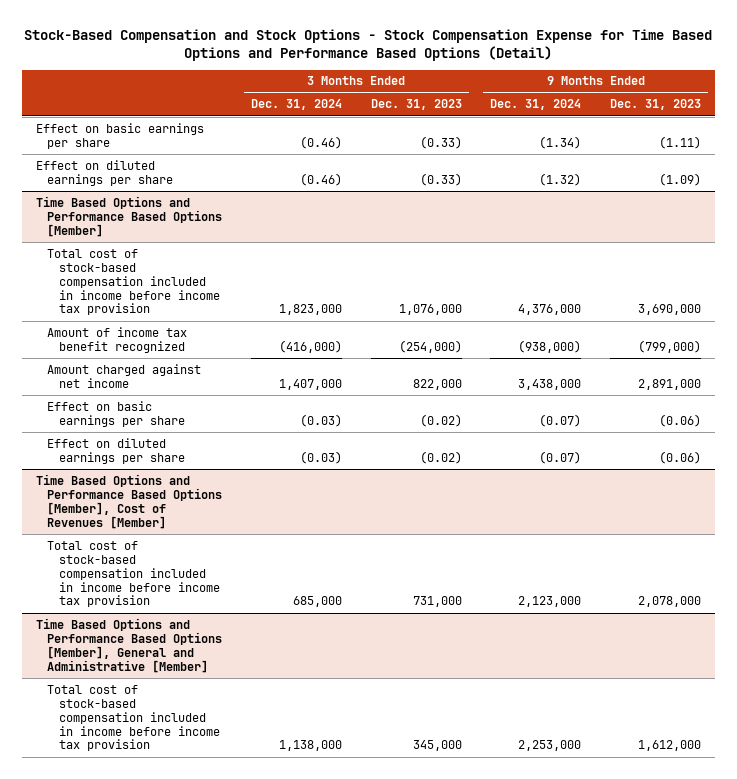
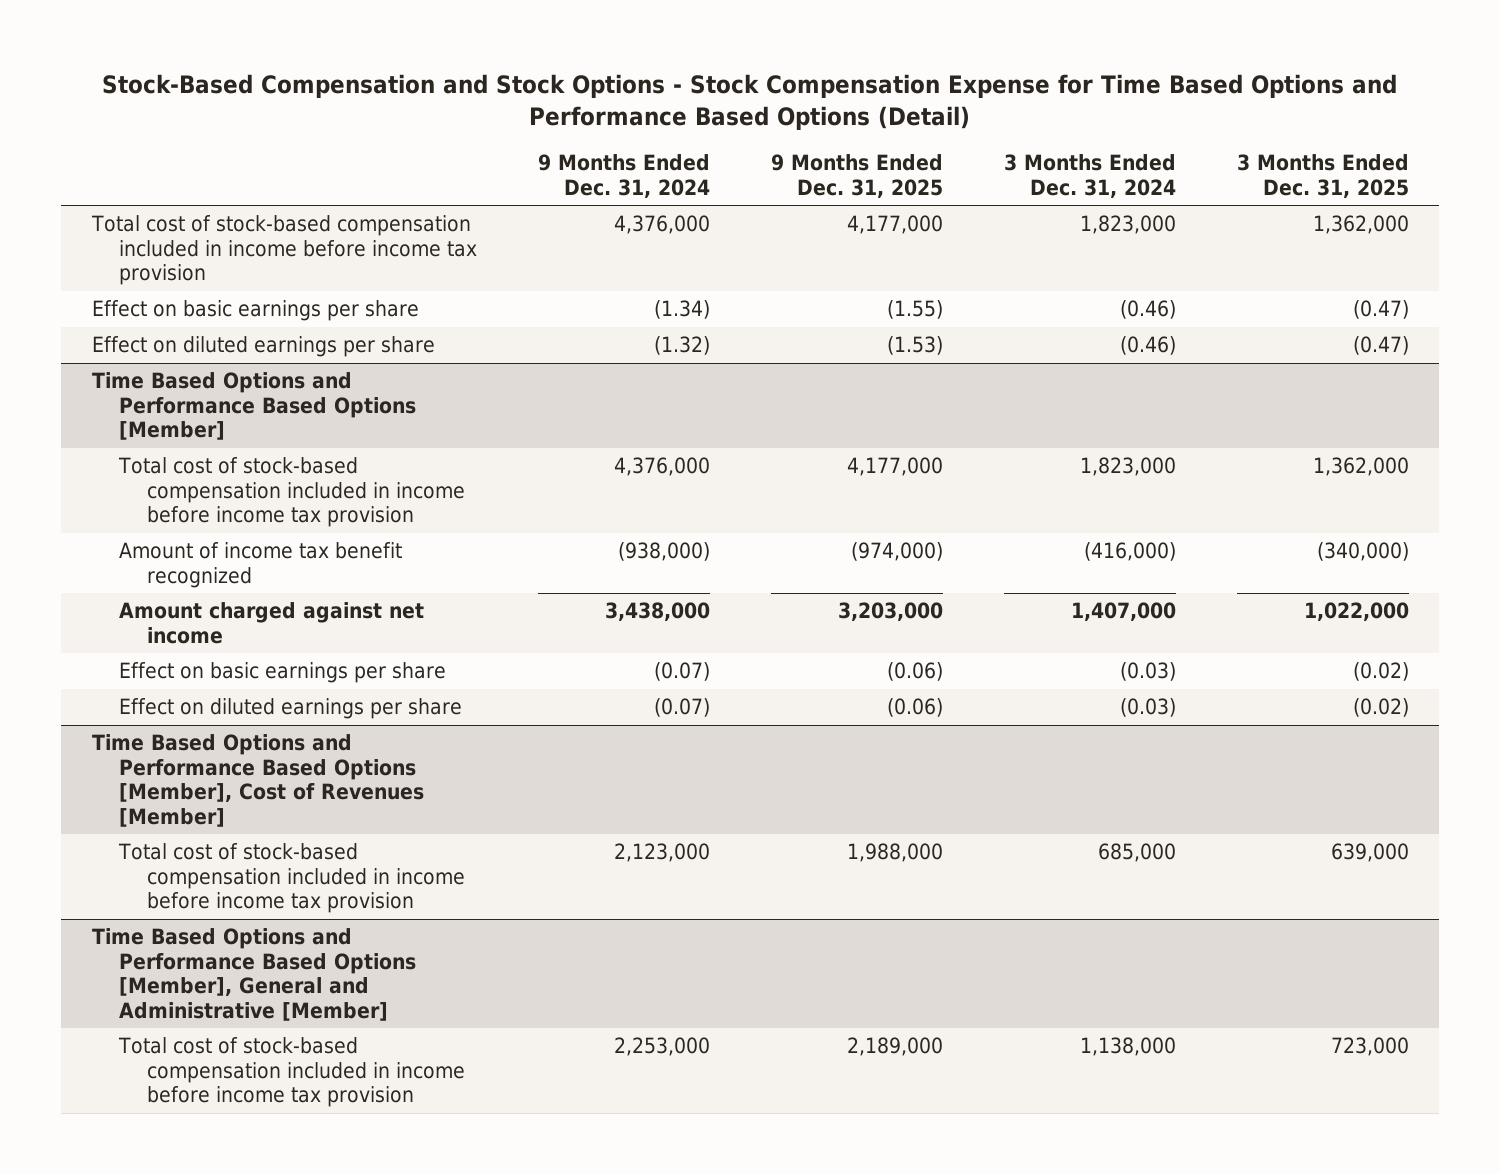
- | 3 Months Ended Dec. 31, 2024 | 3 Months Ended Dec. 31, 2023 | 9 Months Ended Dec. 31, 2024 | 9 Months Ended Dec. 31, 2023
+ | 9 Months Ended Dec. 31, 2024 | 9 Months Ended Dec. 31, 2025 | 3 Months Ended Dec. 31, 2024 | 3 Months Ended Dec. 31, 2025
+ Total cost of stock-based compensation included in income before income tax provision | 4,376,000 | 4,177,000 | 1,823,000 | 1,362,000

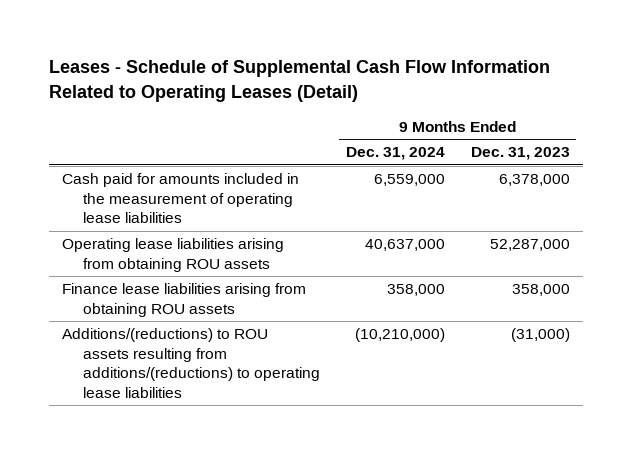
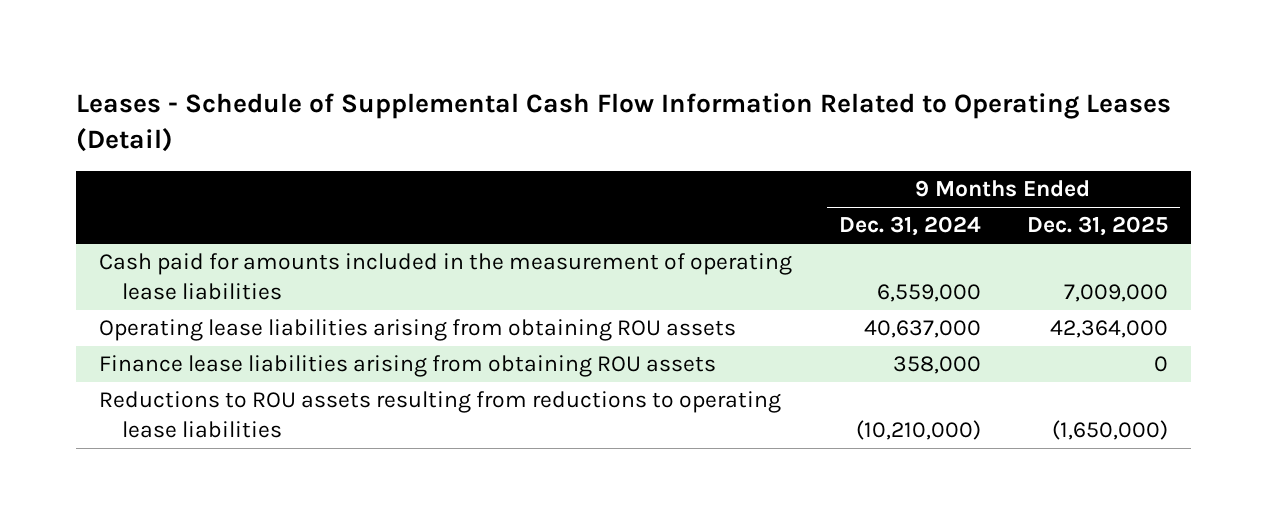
- | 9 Months Ended Dec. 31, 2024 | 9 Months Ended Dec. 31, 2023
+ | 9 Months Ended Dec. 31, 2024 | 9 Months Ended Dec. 31, 2025
- Additions/(reductions) to ROU assets resulting from additions/(reductions) to operating lease liabilities | (10,210,000) | (31,000)
+ Reductions to ROU assets resulting from reductions to operating lease liabilities | (10,210,000) | (1,650,000)

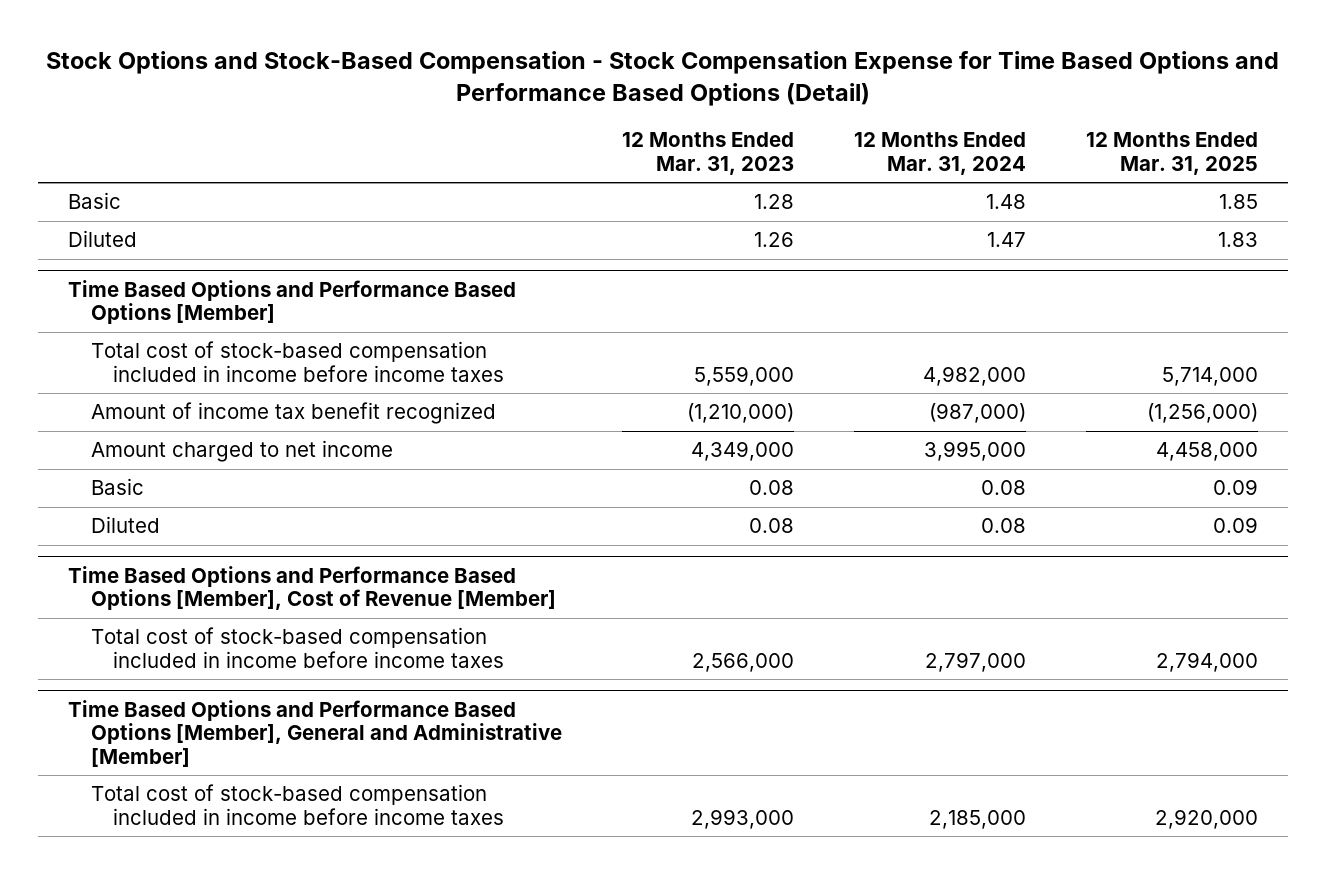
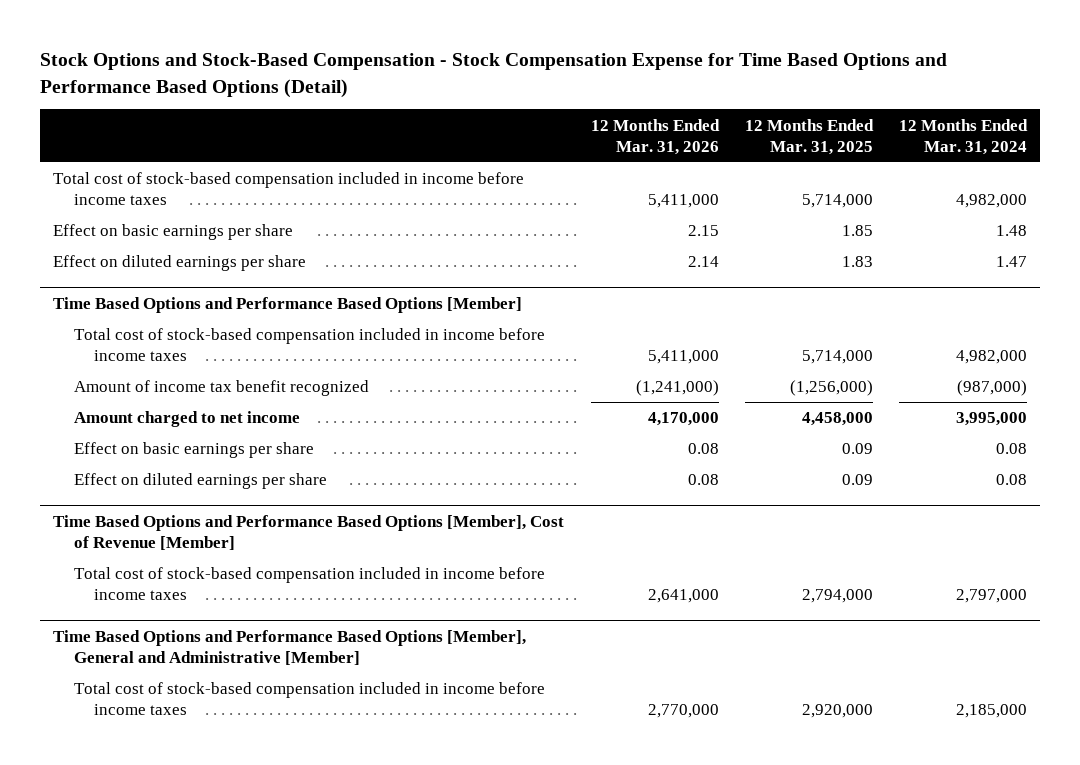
- | 12 Months Ended Mar. 31, 2023 | 12 Months Ended Mar. 31, 2024 | 12 Months Ended Mar. 31, 2025
+ | 12 Months Ended Mar. 31, 2026 | 12 Months Ended Mar. 31, 2025 | 12 Months Ended Mar. 31, 2024
- Basic | 1.28 | 1.48 | 1.85
- Diluted | 1.26 | 1.47 | 1.83
+ Total cost of stock-based compensation included in income before income taxes | 5,411,000 | 5,714,000 | 4,982,000
+ Effect on basic earnings per share | 2.15 | 1.85 | 1.48
+ Effect on diluted earnings per share | 2.14 | 1.83 | 1.47
@ Time Based Options and Performance Based Options [Member]
- Basic | 0.08 | 0.08 | 0.09
- Diluted | 0.08 | 0.08 | 0.09
+ Effect on basic earnings per share | 0.08 | 0.09 | 0.08
+ Effect on diluted earnings per share | 0.08 | 0.09 | 0.08

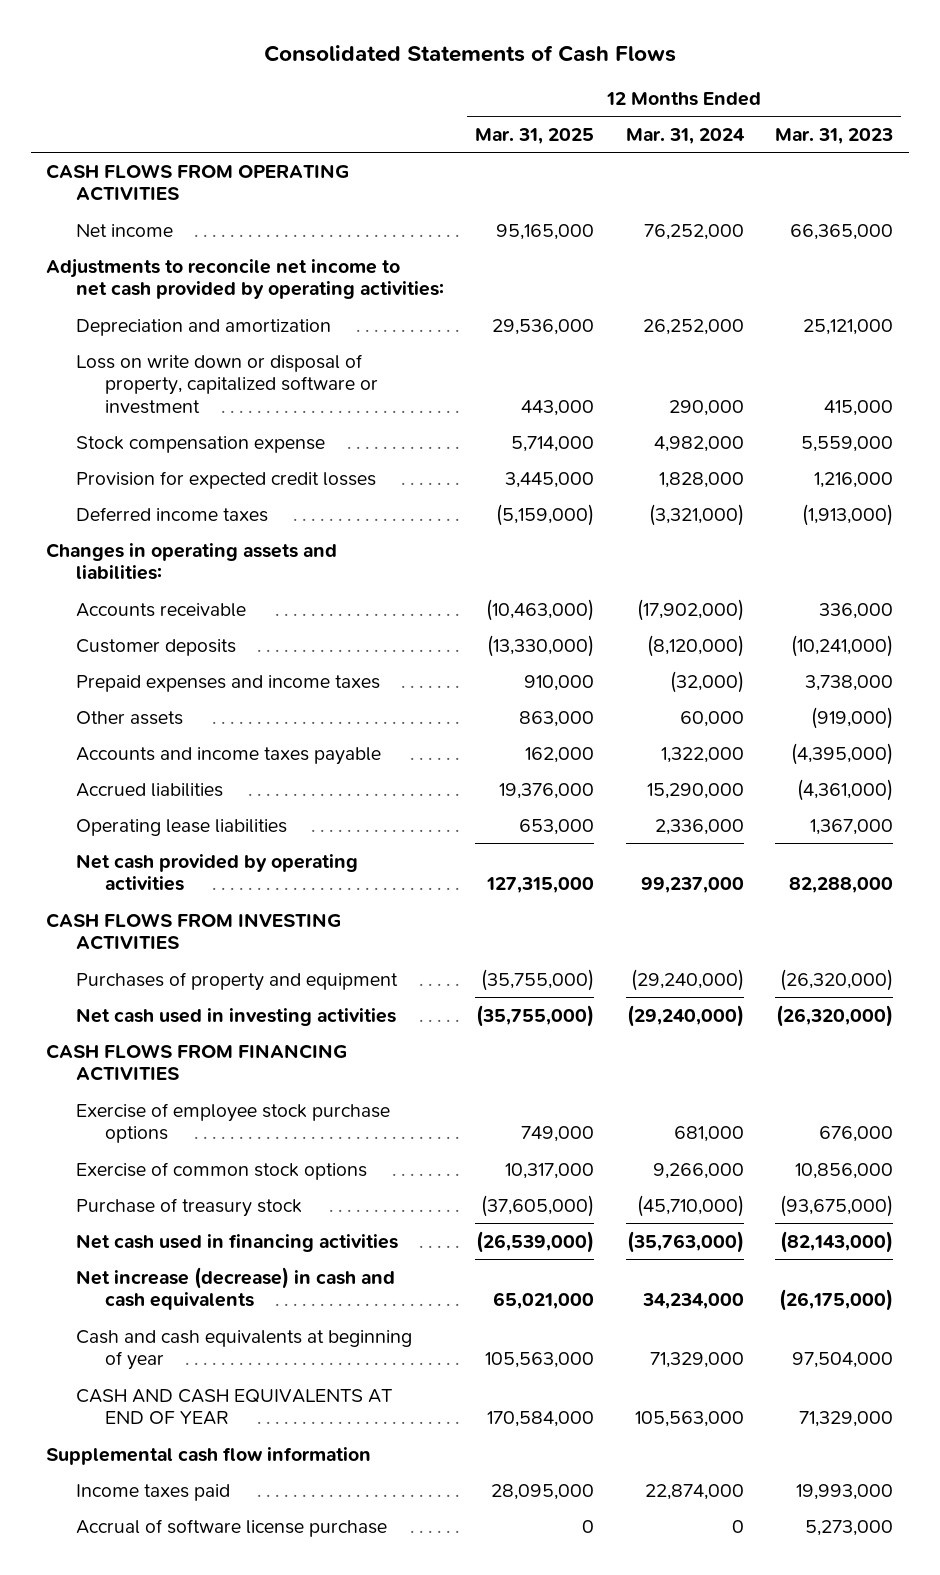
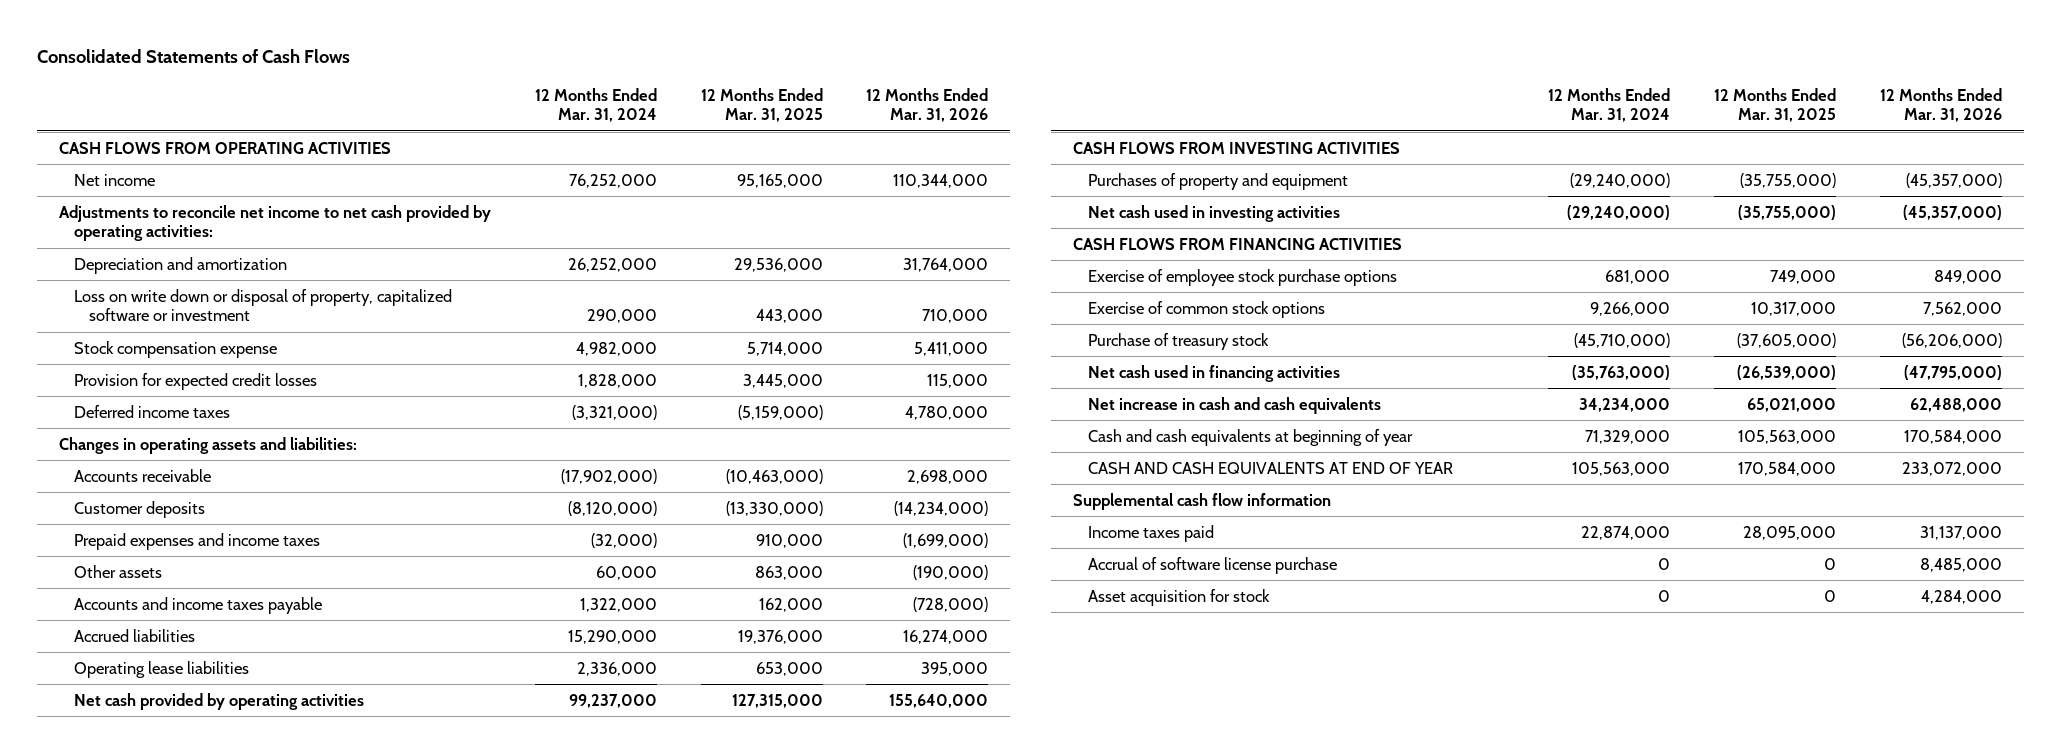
- | 12 Months Ended Mar. 31, 2025 | 12 Months Ended Mar. 31, 2024 | 12 Months Ended Mar. 31, 2023
+ | 12 Months Ended Mar. 31, 2024 | 12 Months Ended Mar. 31, 2025 | 12 Months Ended Mar. 31, 2026
- Net increase (decrease) in cash and cash equivalents | 65,021,000 | 34,234,000 | (26,175,000)
+ Net increase in cash and cash equivalents | 34,234,000 | 65,021,000 | 62,488,000
+ Asset acquisition for stock | 0 | 0 | 4,284,000

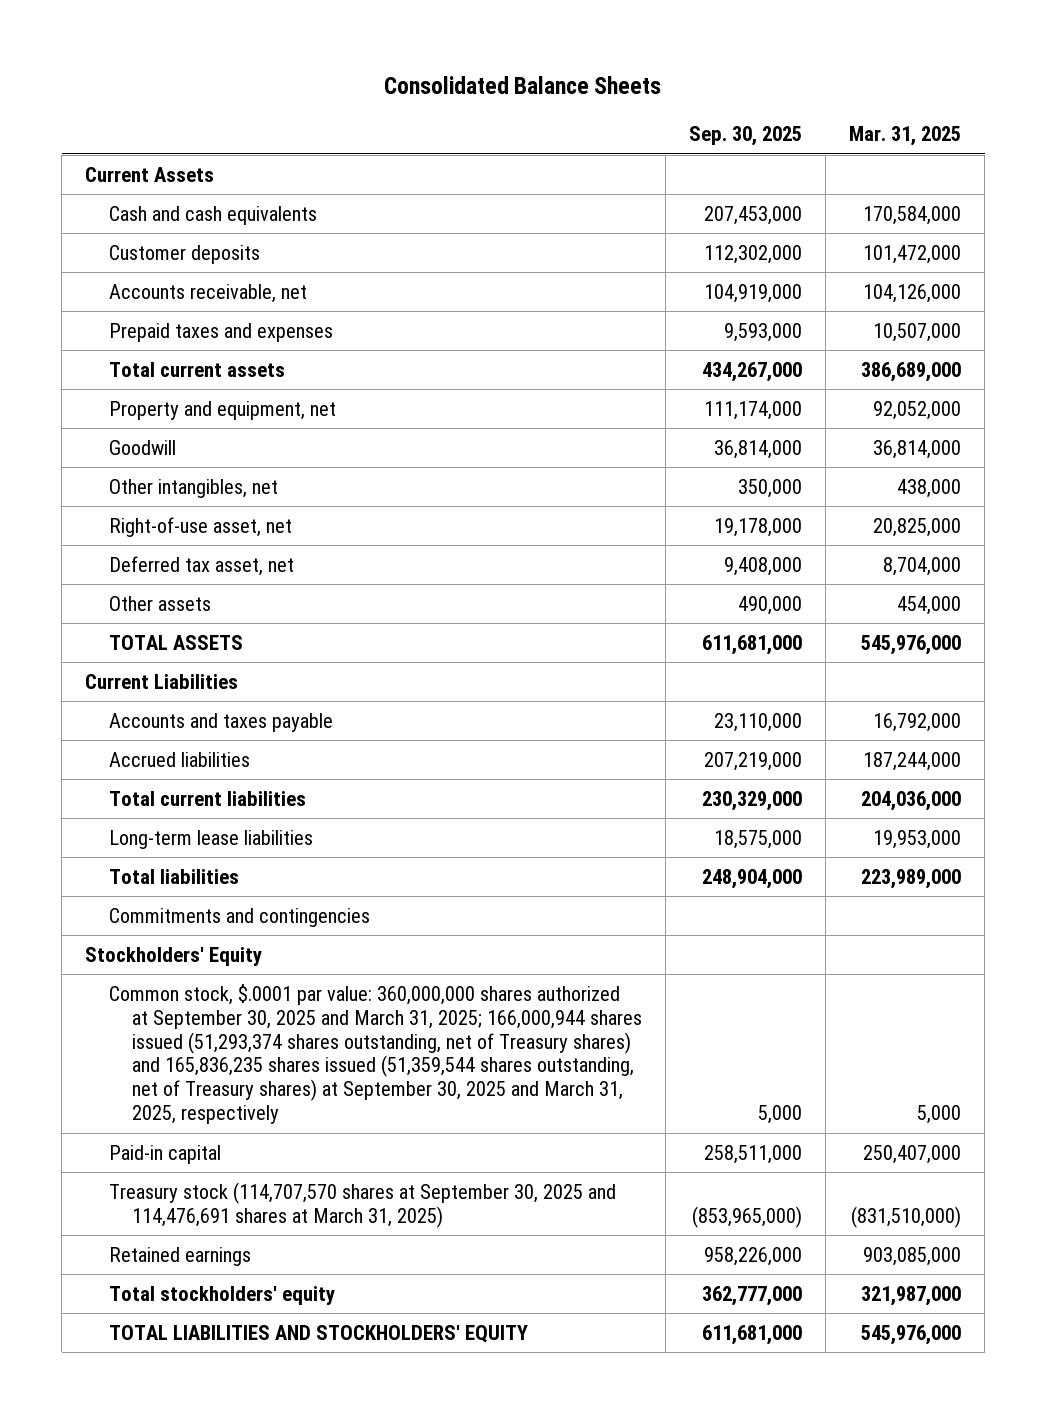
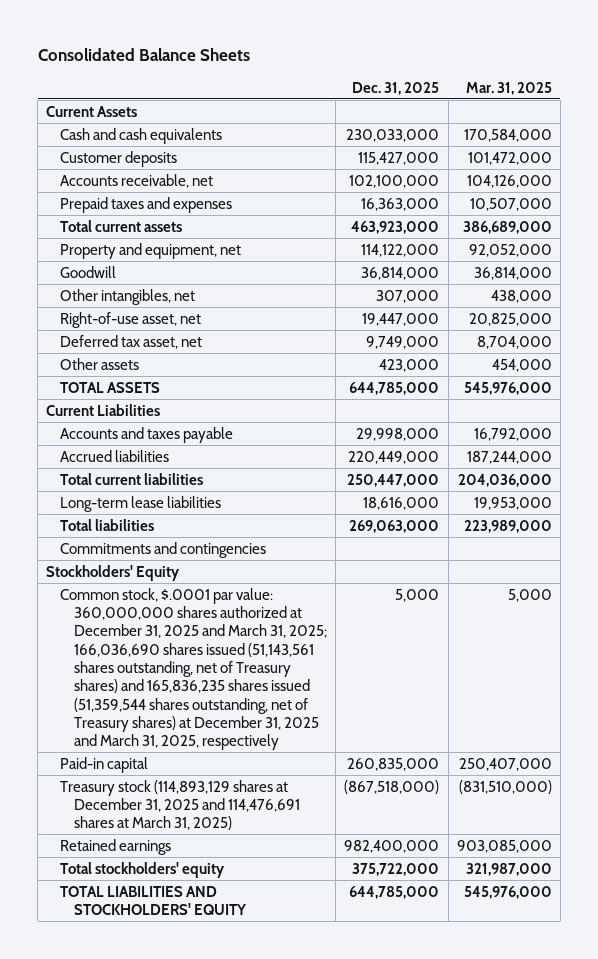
- | Sep. 30, 2025 | Mar. 31, 2025
+ | Dec. 31, 2025 | Mar. 31, 2025
- Common stock, $.0001 par value: 360,000,000 shares authorized at September 30, 2025 and March 31, 2025; 166,000,944 shares issued (51,293,374 shares outstanding, net of Treasury shares) and 165,836,235 shares issued (51,359,544 shares outstanding, net of Treasury shares) at September 30, 2025 and March 31, 2025, respectively | 5,000 | 5,000
+ Common stock, $.0001 par value: 360,000,000 shares authorized at December 31, 2025 and March 31, 2025; 166,036,690 shares issued (51,143,561 shares outstanding, net of Treasury shares) and 165,836,235 shares issued (51,359,544 shares outstanding, net of Treasury shares) at December 31, 2025 and March 31, 2025, respectively | 5,000 | 5,000
- Treasury stock (114,707,570 shares at September 30, 2025 and 114,476,691 shares at March 31, 2025) | (853,965,000) | (831,510,000)
+ Treasury stock (114,893,129 shares at December 31, 2025 and 114,476,691 shares at March 31, 2025) | (867,518,000) | (831,510,000)

